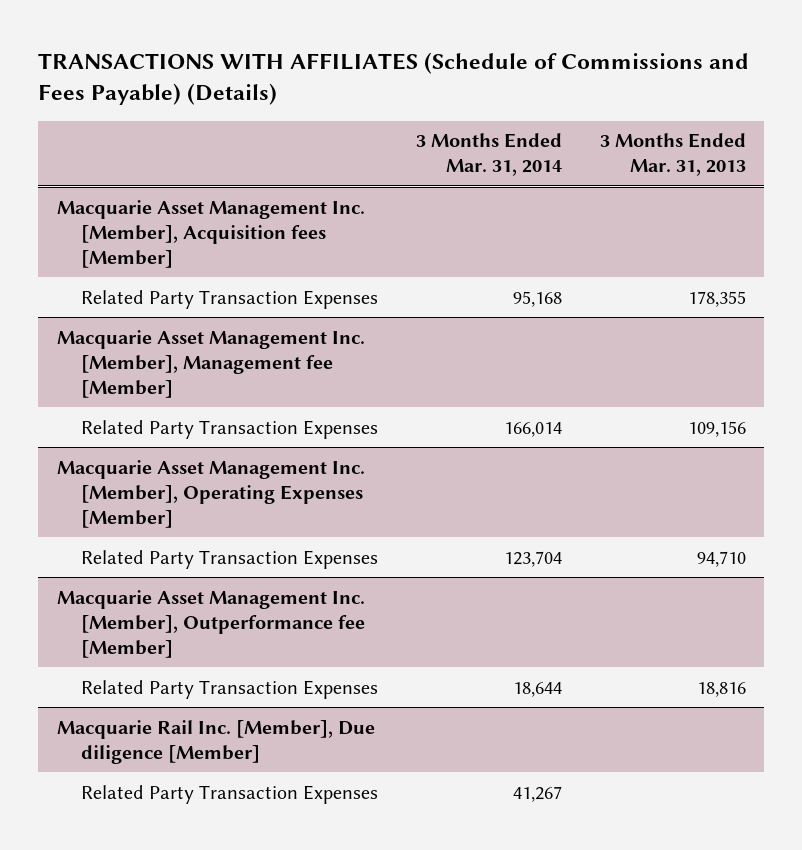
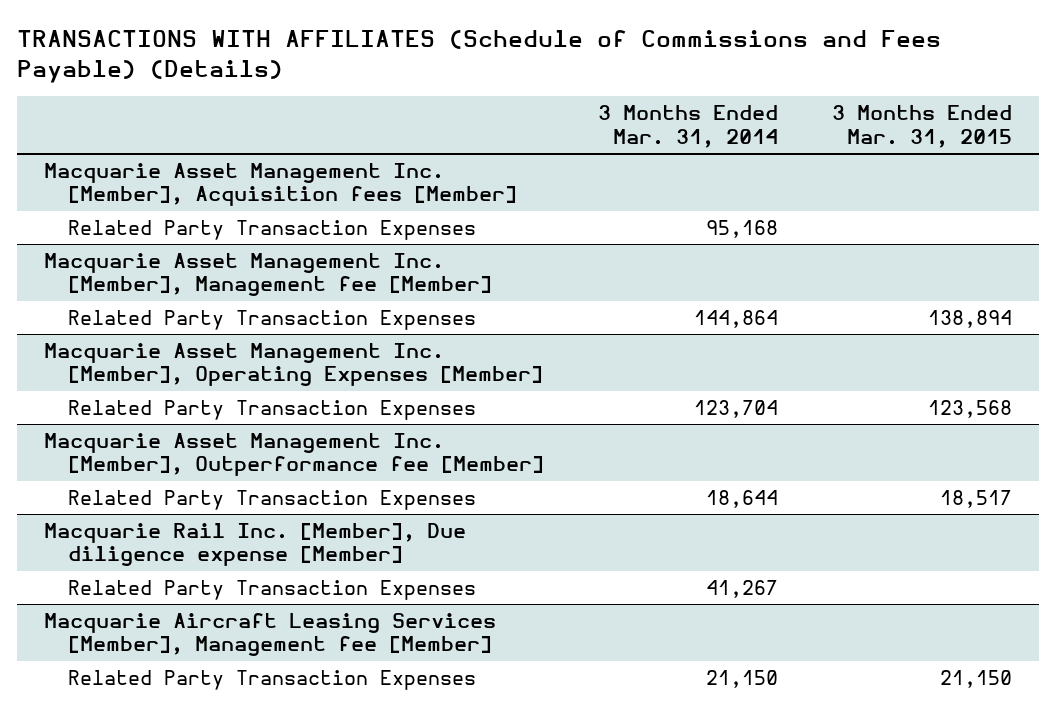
- | 3 Months Ended Mar. 31, 2014 | 3 Months Ended Mar. 31, 2013
+ | 3 Months Ended Mar. 31, 2014 | 3 Months Ended Mar. 31, 2015
@ Macquarie Asset Management Inc. [Member], Management fee [Member]
- Related Party Transaction Expenses | 166,014 | 109,156
+ Related Party Transaction Expenses | 144,864 | 138,894
- Macquarie Rail Inc. [Member], Due diligence [Member]
+ Macquarie Rail Inc. [Member], Due diligence expense [Member]
+ Macquarie Aircraft Leasing Services [Member], Management fee [Member]
+ Related Party Transaction Expenses | 21,150 | 21,150

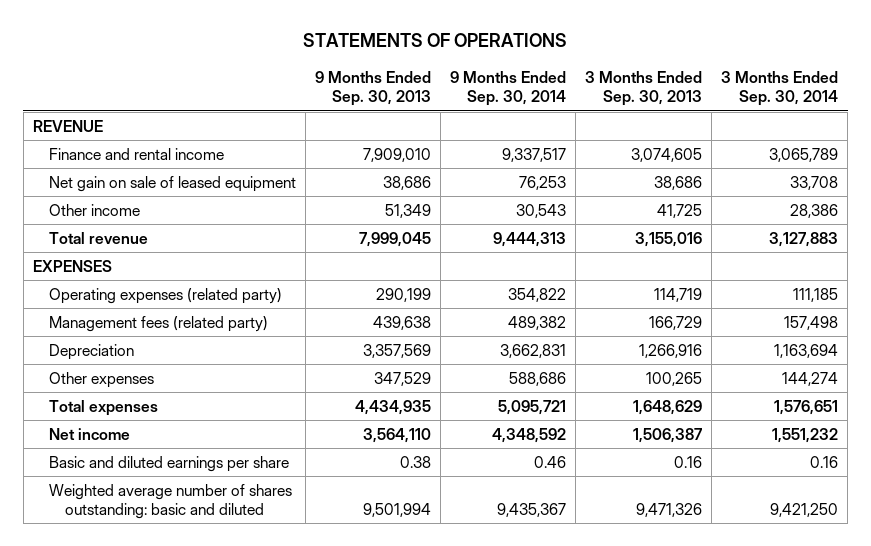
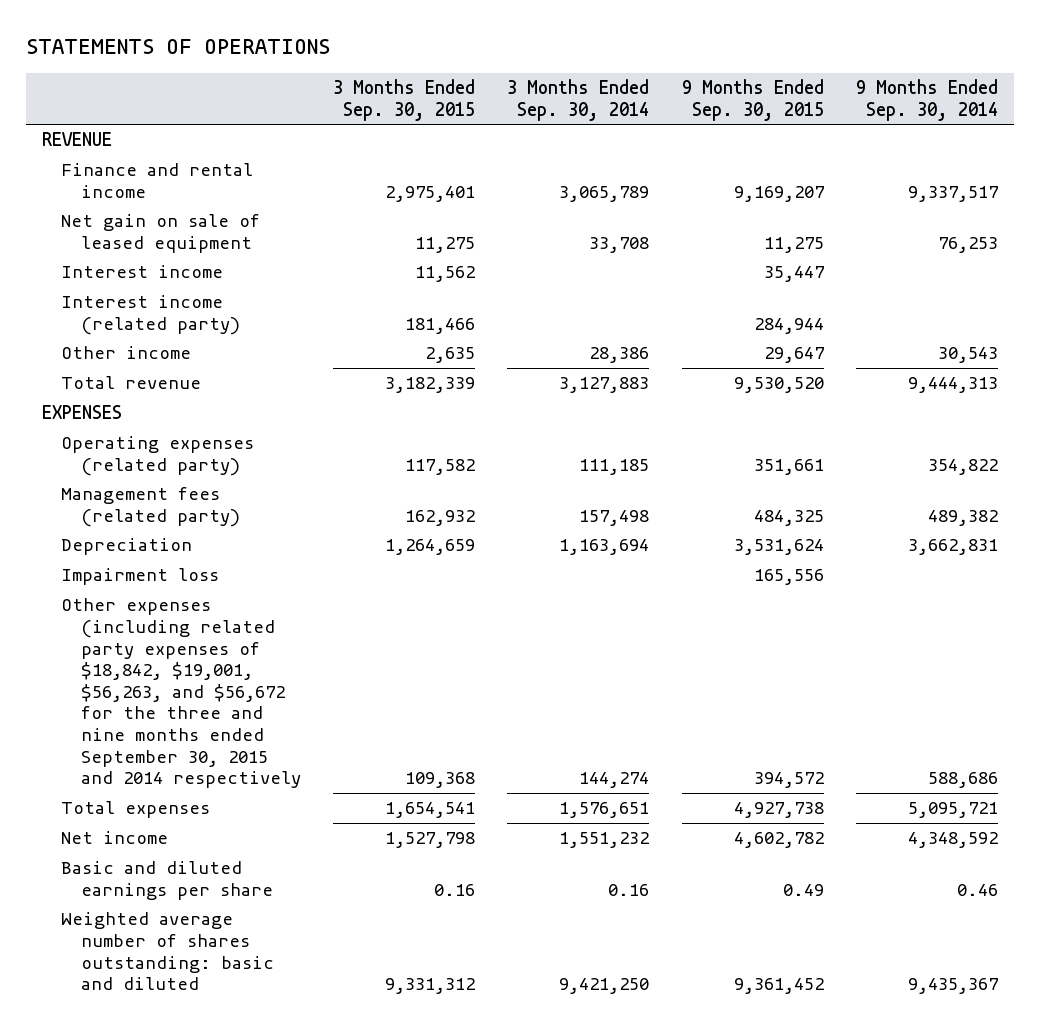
- | 9 Months Ended Sep. 30, 2013 | 9 Months Ended Sep. 30, 2014 | 3 Months Ended Sep. 30, 2013 | 3 Months Ended Sep. 30, 2014
+ | 3 Months Ended Sep. 30, 2015 | 3 Months Ended Sep. 30, 2014 | 9 Months Ended Sep. 30, 2015 | 9 Months Ended Sep. 30, 2014
+ Interest income | 11,562 | | 35,447 |
+ Interest income (related party) | 181,466 | | 284,944 |
- Other expenses | 347,529 | 588,686 | 100,265 | 144,274
+ Impairment loss | | | 165,556 |
+ Other expenses (including related party expenses of $18,842, $19,001, $56,263, and $56,672 for the three and nine months ended September 30, 2015 and 2014 respectively | 109,368 | 144,274 | 394,572 | 588,686

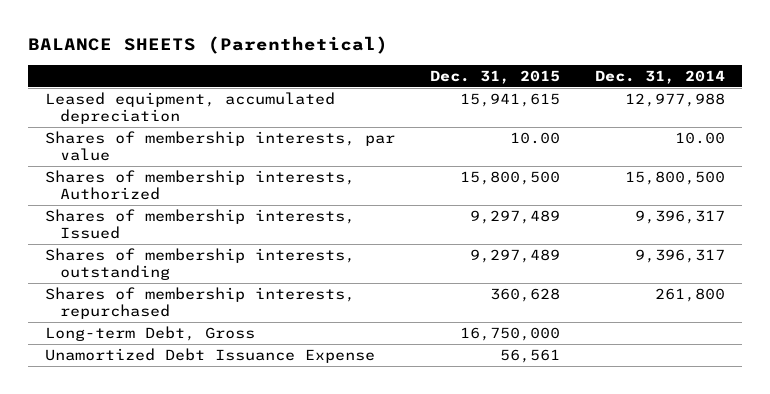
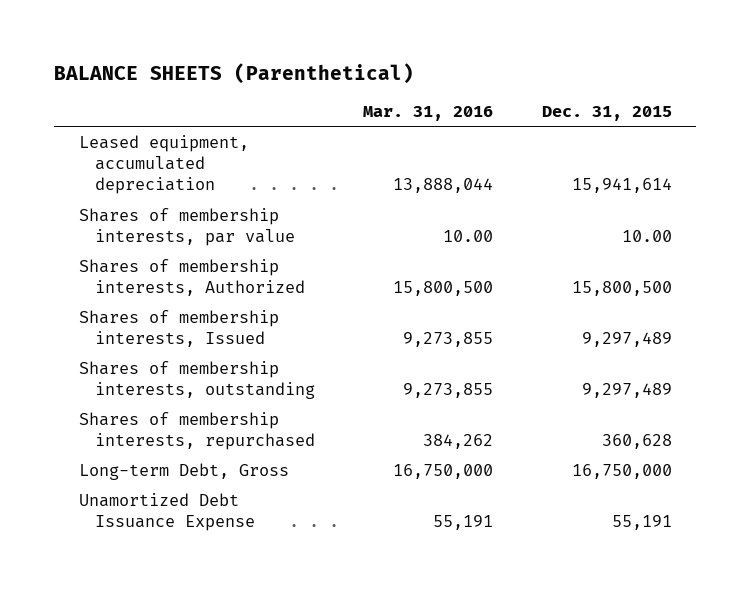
- | Dec. 31, 2015 | Dec. 31, 2014
+ | Mar. 31, 2016 | Dec. 31, 2015
- Leased equipment, accumulated depreciation | 15,941,615 | 12,977,988
+ Leased equipment, accumulated depreciation | 13,888,044 | 15,941,614
- Unamortized Debt Issuance Expense | 56,561 |
+ Unamortized Debt Issuance Expense | 55,191 | 55,191

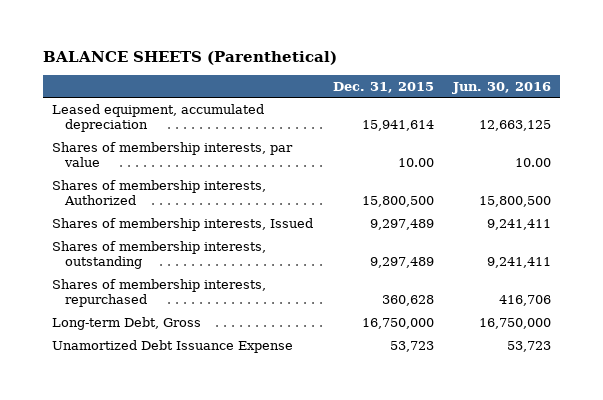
- | Mar. 31, 2016 | Dec. 31, 2015
+ | Dec. 31, 2015 | Jun. 30, 2016
- Unamortized Debt Issuance Expense | 55,191 | 55,191
+ Unamortized Debt Issuance Expense | 53,723 | 53,723

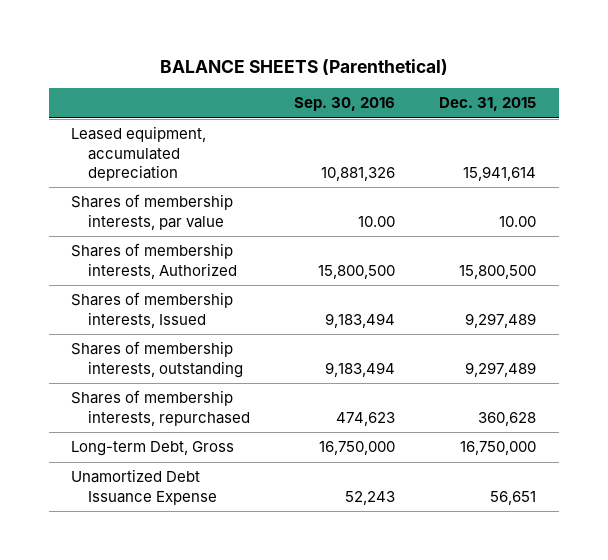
- | Dec. 31, 2015 | Jun. 30, 2016
+ | Sep. 30, 2016 | Dec. 31, 2015
- Unamortized Debt Issuance Expense | 53,723 | 53,723
+ Unamortized Debt Issuance Expense | 52,243 | 56,651

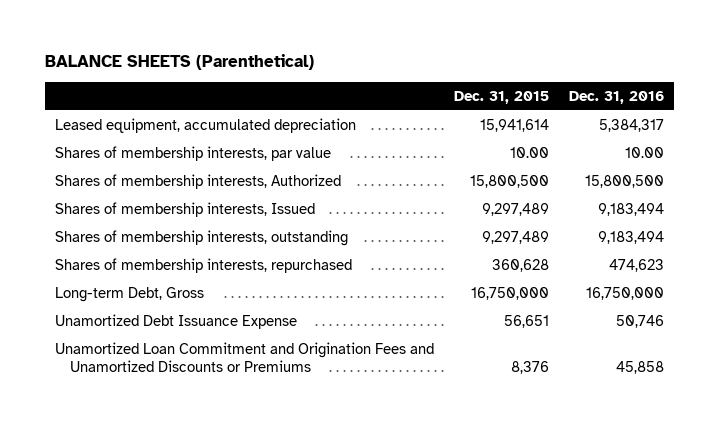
- | Sep. 30, 2016 | Dec. 31, 2015
+ | Dec. 31, 2015 | Dec. 31, 2016
+ Unamortized Loan Commitment and Origination Fees and Unamortized Discounts or Premiums | 8,376 | 45,858

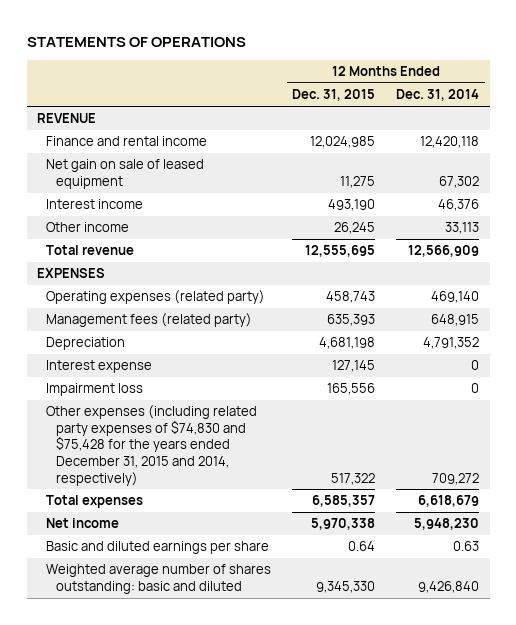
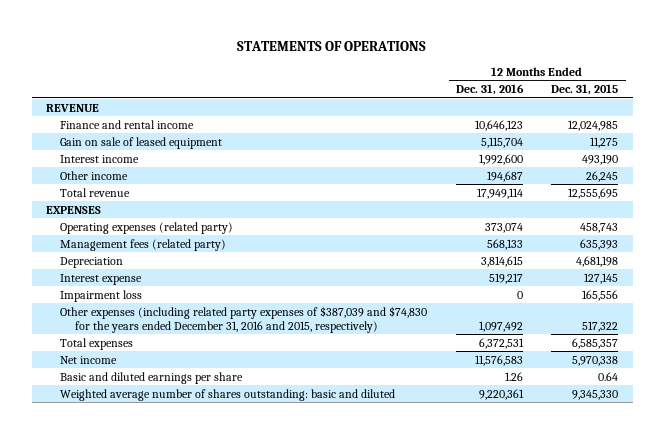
- | 12 Months Ended Dec. 31, 2015 | 12 Months Ended Dec. 31, 2014
+ | 12 Months Ended Dec. 31, 2016 | 12 Months Ended Dec. 31, 2015
- Net gain on sale of leased equipment | 11,275 | 67,302
+ Gain on sale of leased equipment | 5,115,704 | 11,275
- Other expenses (including related party expenses of $74,830 and $75,428 for the years ended December 31, 2015 and 2014, respectively) | 517,322 | 709,272
+ Other expenses (including related party expenses of $387,039 and $74,830 for the years ended December 31, 2016 and 2015, respectively) | 1,097,492 | 517,322

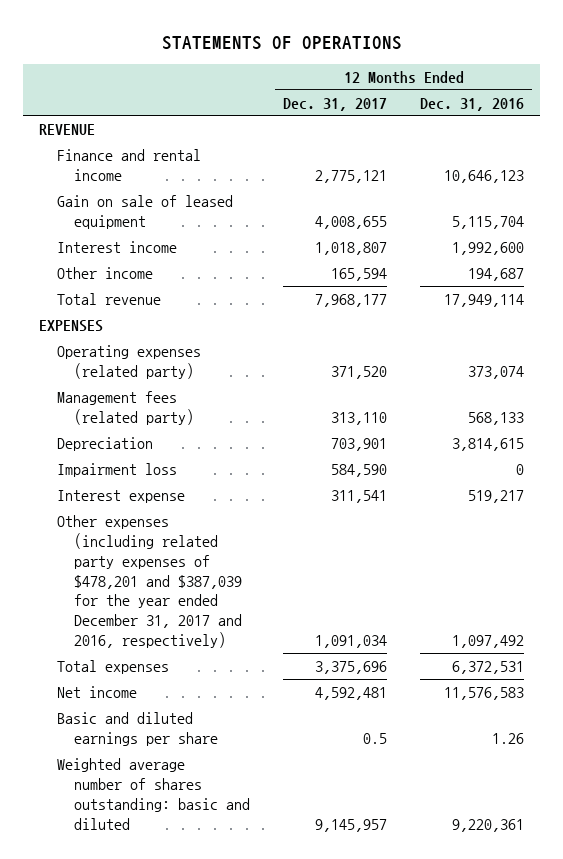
- | 12 Months Ended Dec. 31, 2016 | 12 Months Ended Dec. 31, 2015
+ | 12 Months Ended Dec. 31, 2017 | 12 Months Ended Dec. 31, 2016
- Other expenses (including related party expenses of $387,039 and $74,830 for the years ended December 31, 2016 and 2015, respectively) | 1,097,492 | 517,322
moved down: Interest expense | 311,541 | 519,217
+ Other expenses (including related party expenses of $478,201 and $387,039 for the year ended December 31, 2017 and 2016, respectively) | 1,091,034 | 1,097,492

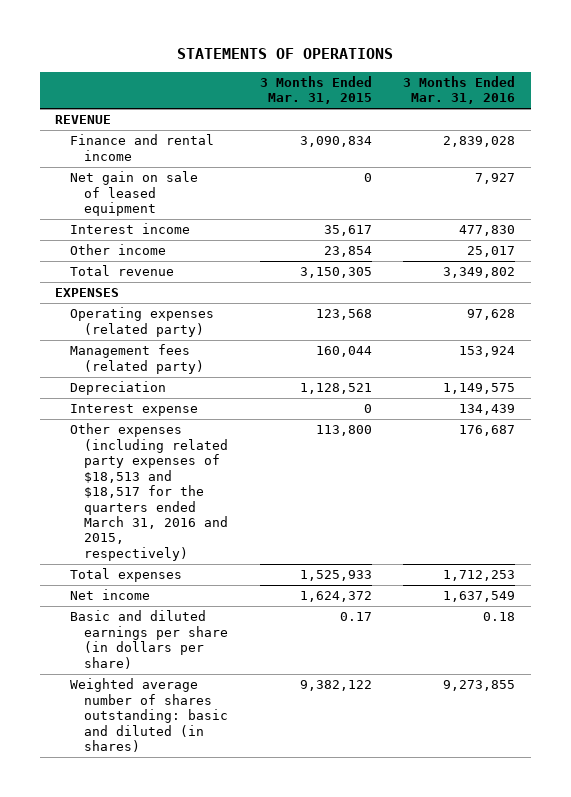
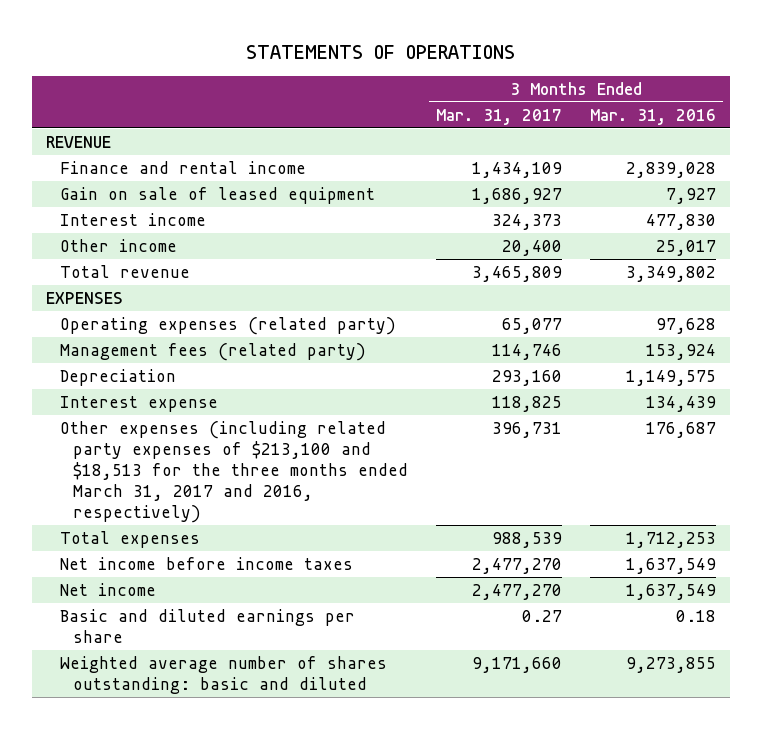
- | 3 Months Ended Mar. 31, 2015 | 3 Months Ended Mar. 31, 2016
+ | 3 Months Ended Mar. 31, 2017 | 3 Months Ended Mar. 31, 2016
- Net gain on sale of leased equipment | 0 | 7,927
+ Gain on sale of leased equipment | 1,686,927 | 7,927
- Other expenses (including related party expenses of $18,513 and $18,517 for the quarters ended March 31, 2016 and 2015, respectively) | 113,800 | 176,687
+ Other expenses (including related party expenses of $213,100 and $18,513 for the three months ended March 31, 2017 and 2016, respectively) | 396,731 | 176,687
+ Net income before income taxes | 2,477,270 | 1,637,549
- Basic and diluted earnings per share (in dollars per share) | 0.17 | 0.18
- Weighted average number of shares outstanding: basic and diluted (in shares) | 9,382,122 | 9,273,855
+ Basic and diluted earnings per share | 0.27 | 0.18
+ Weighted average number of shares outstanding: basic and diluted | 9,171,660 | 9,273,855

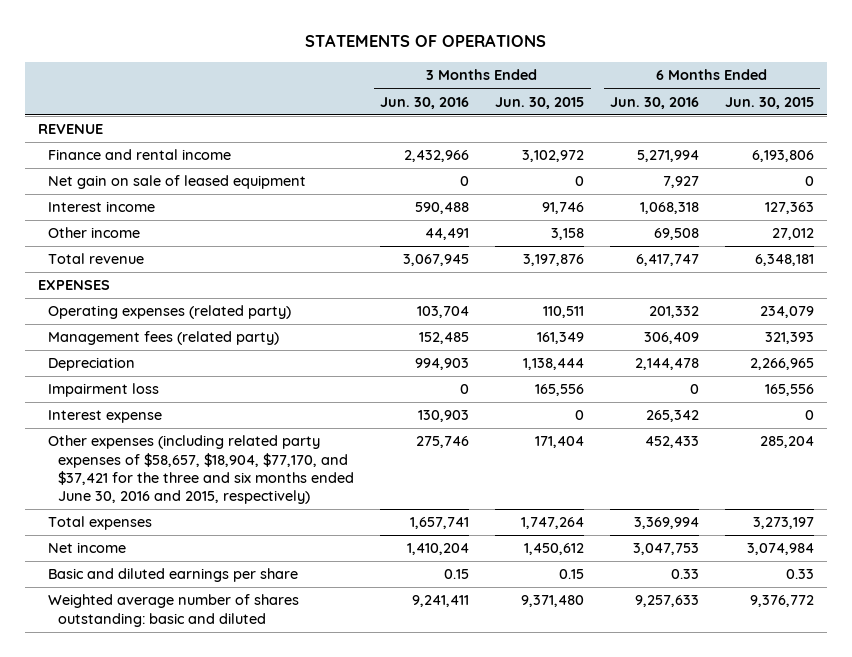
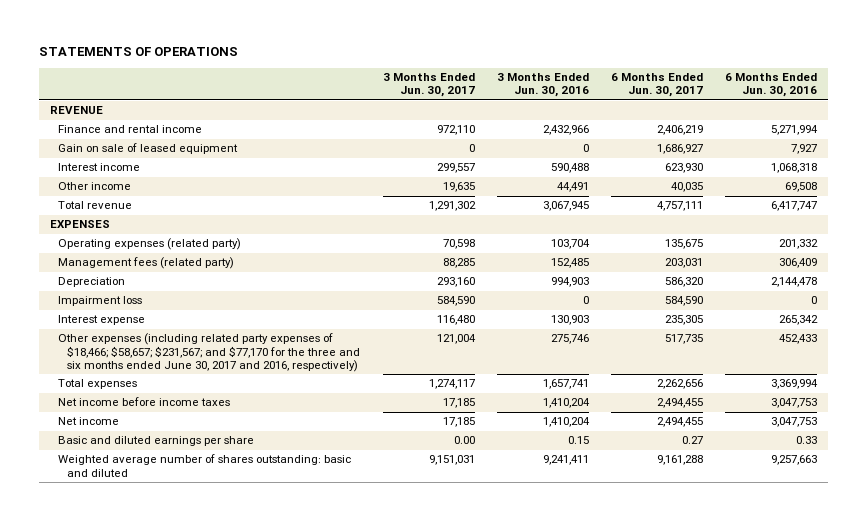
- | 3 Months Ended Jun. 30, 2016 | 3 Months Ended Jun. 30, 2015 | 6 Months Ended Jun. 30, 2016 | 6 Months Ended Jun. 30, 2015
+ | 3 Months Ended Jun. 30, 2017 | 3 Months Ended Jun. 30, 2016 | 6 Months Ended Jun. 30, 2017 | 6 Months Ended Jun. 30, 2016
- Net gain on sale of leased equipment | 0 | 0 | 7,927 | 0
+ Gain on sale of leased equipment | 0 | 0 | 1,686,927 | 7,927
- Other expenses (including related party expenses of $58,657, $18,904, $77,170, and $37,421 for the three and six months ended June 30, 2016 and 2015, respectively) | 275,746 | 171,404 | 452,433 | 285,204
+ Other expenses (including related party expenses of $18,466; $58,657; $231,567; and $77,170 for the three and six months ended June 30, 2017 and 2016, respectively) | 121,004 | 275,746 | 517,735 | 452,433
+ Net income before income taxes | 17,185 | 1,410,204 | 2,494,455 | 3,047,753
- Weighted average number of shares outstanding: basic and diluted | 9,241,411 | 9,371,480 | 9,257,633 | 9,376,772
+ Weighted average number of shares outstanding: basic and diluted | 9,151,031 | 9,241,411 | 9,161,288 | 9,257,663

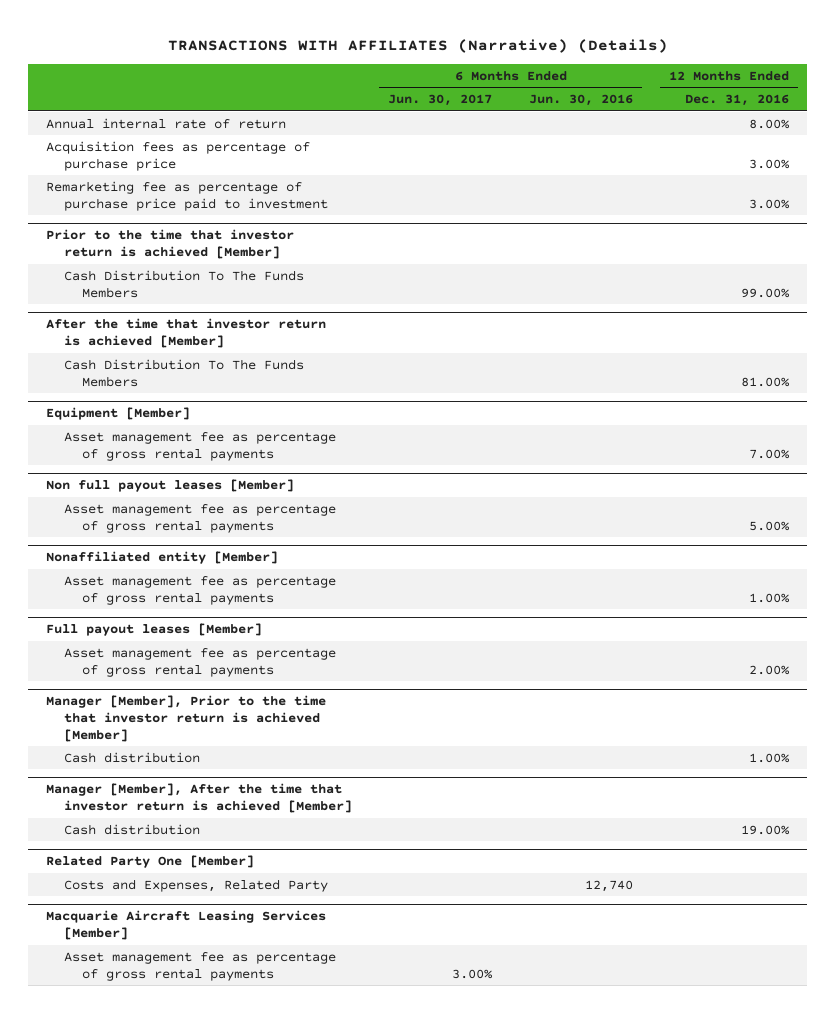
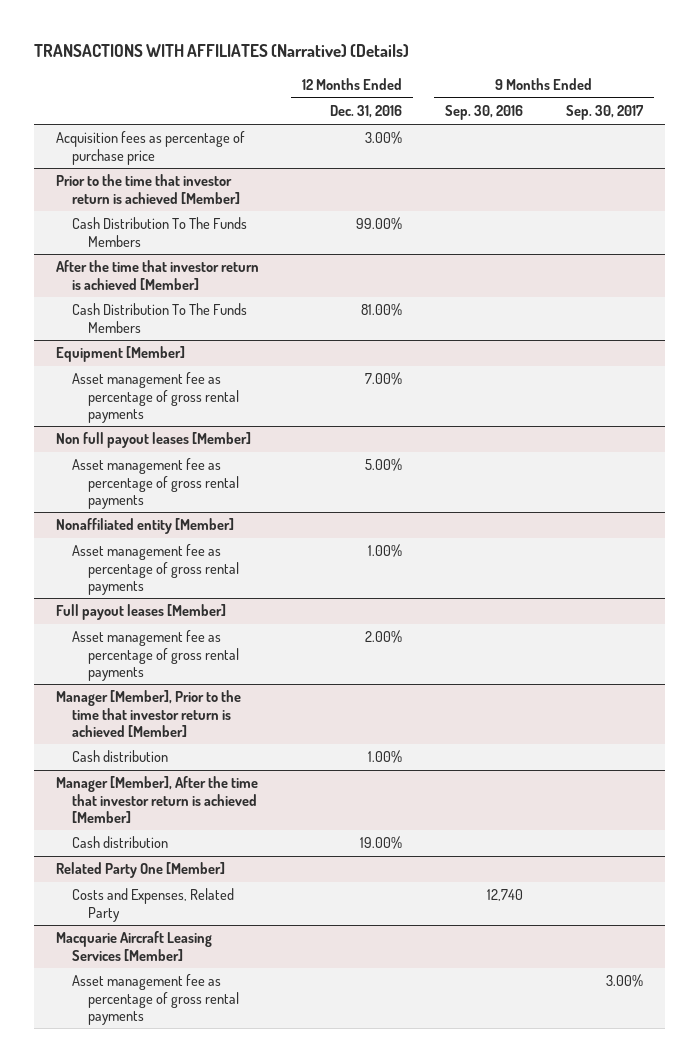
- | 6 Months Ended Jun. 30, 2017 | 6 Months Ended Jun. 30, 2016 | 12 Months Ended Dec. 31, 2016
+ | 12 Months Ended Dec. 31, 2016 | 9 Months Ended Sep. 30, 2016 | 9 Months Ended Sep. 30, 2017
- Annual internal rate of return | | | 8.00%
- Remarketing fee as percentage of purchase price paid to investment | | | 3.00%

